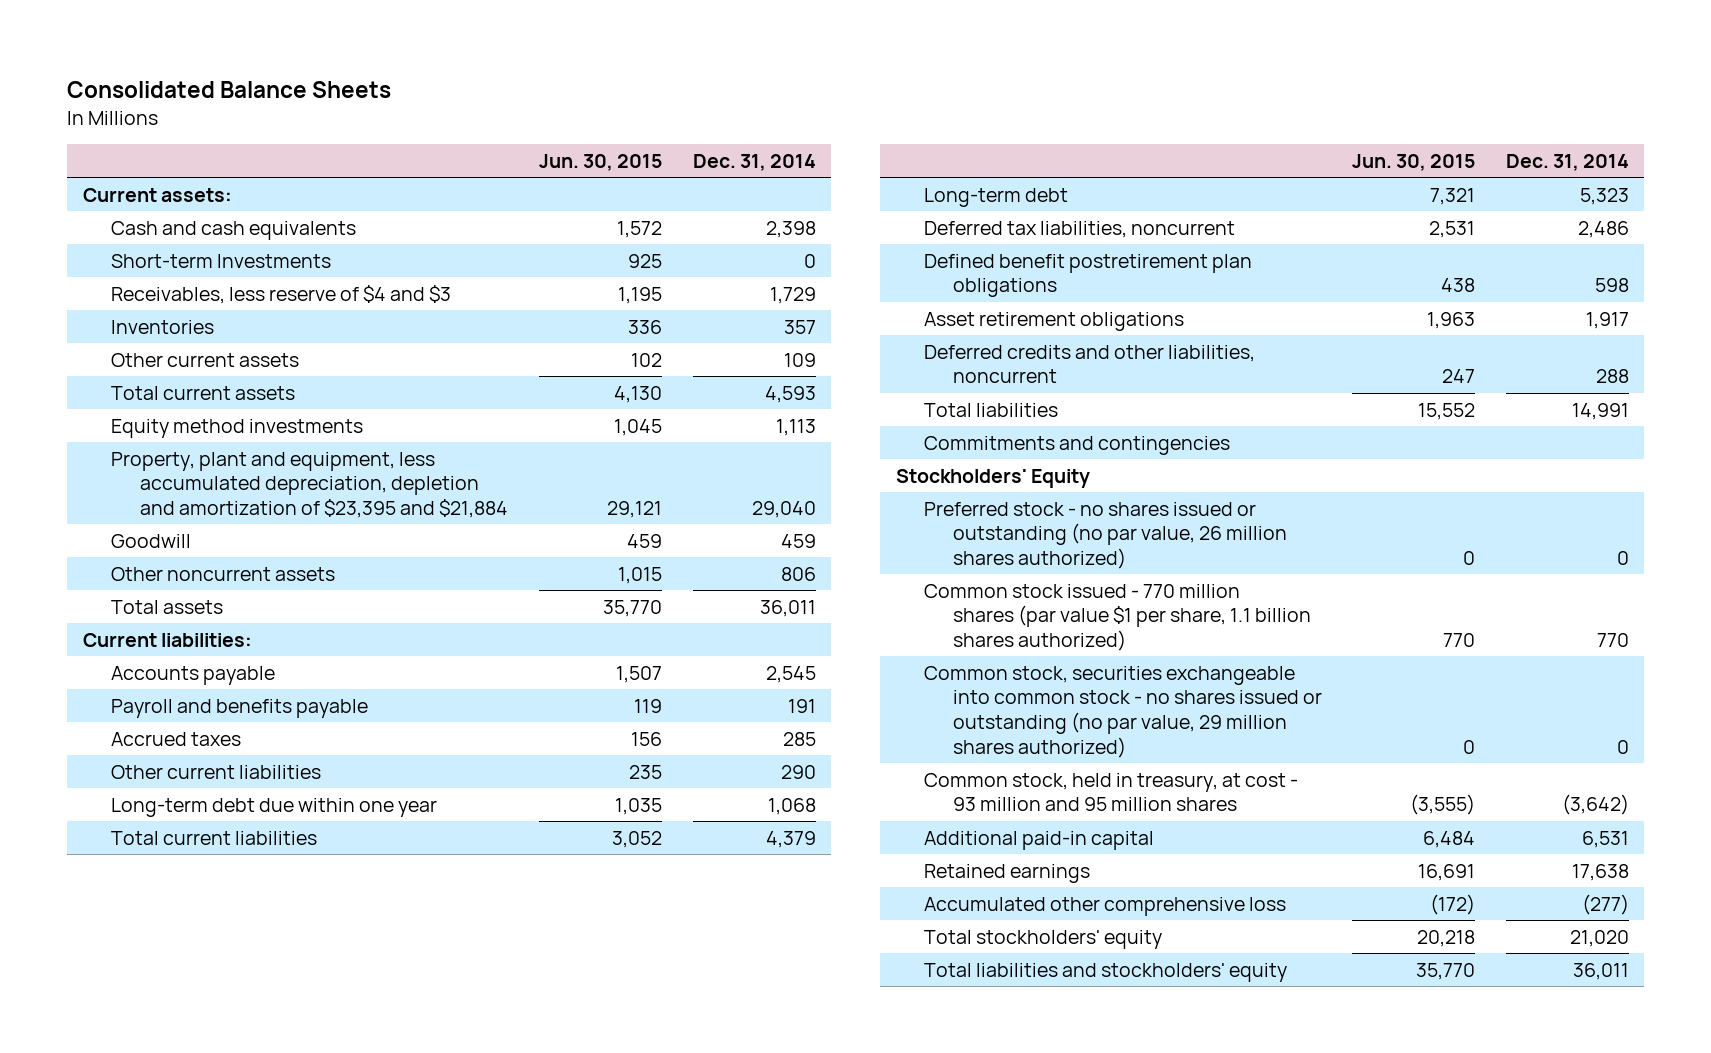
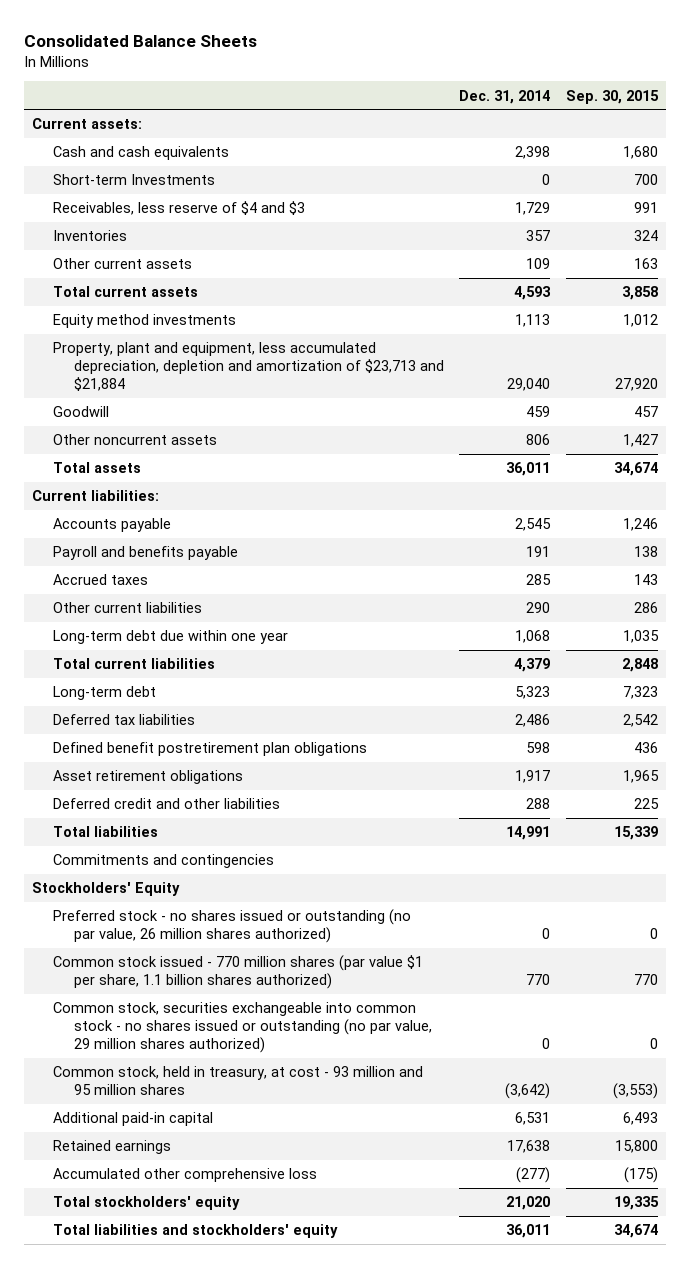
- | Jun. 30, 2015 | Dec. 31, 2014
+ | Dec. 31, 2014 | Sep. 30, 2015
- Property, plant and equipment, less accumulated depreciation, depletion and amortization of $23,395 and $21,884 | 29,121 | 29,040
+ Property, plant and equipment, less accumulated depreciation, depletion and amortization of $23,713 and $21,884 | 29,040 | 27,920
- Deferred tax liabilities, noncurrent | 2,531 | 2,486
+ Deferred tax liabilities | 2,486 | 2,542
- Deferred credits and other liabilities, noncurrent | 247 | 288
+ Deferred credit and other liabilities | 288 | 225

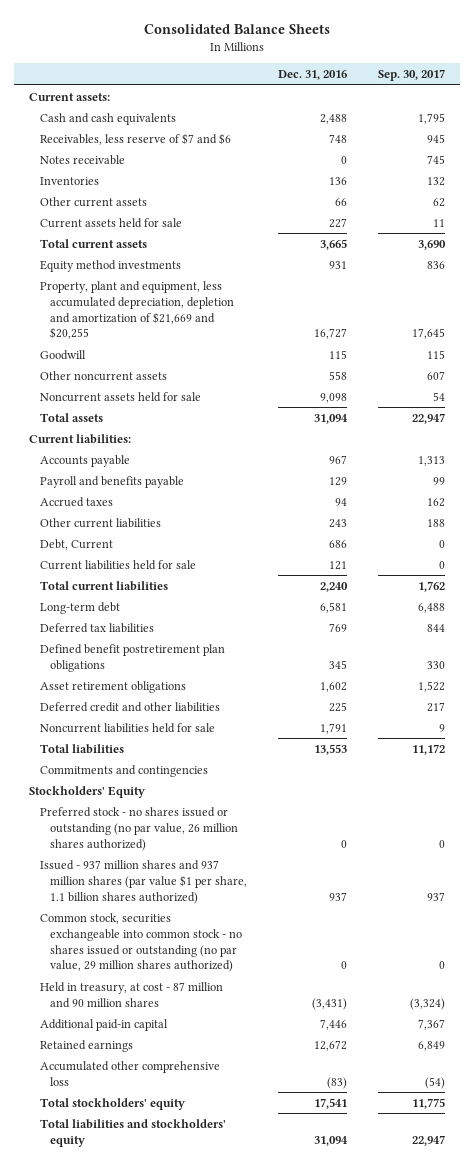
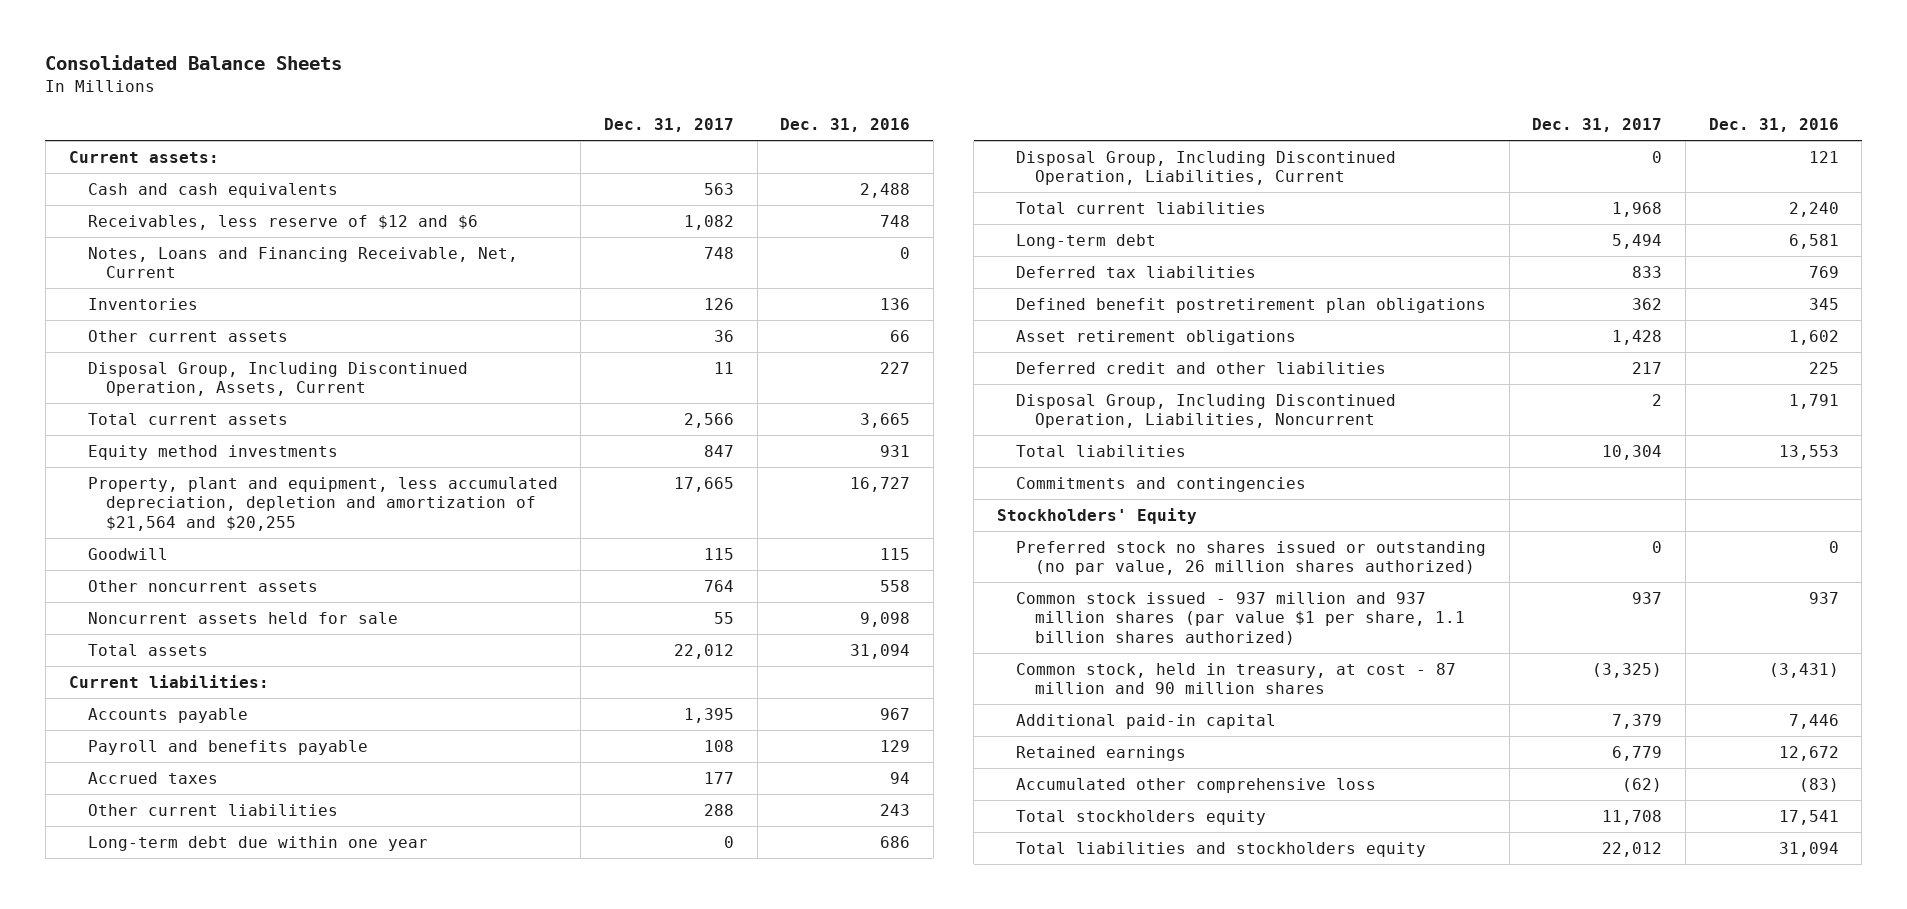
- | Dec. 31, 2016 | Sep. 30, 2017
+ | Dec. 31, 2017 | Dec. 31, 2016
- Receivables, less reserve of $7 and $6 | 748 | 945
- Notes receivable | 0 | 745
+ Receivables, less reserve of $12 and $6 | 1,082 | 748
+ Notes, Loans and Financing Receivable, Net, Current | 748 | 0
- Current assets held for sale | 227 | 11
+ Disposal Group, Including Discontinued Operation, Assets, Current | 11 | 227
- Property, plant and equipment, less accumulated depreciation, depletion and amortization of $21,669 and $20,255 | 16,727 | 17,645
+ Property, plant and equipment, less accumulated depreciation, depletion and amortization of $21,564 and $20,255 | 17,665 | 16,727
- Debt, Current | 686 | 0
- Current liabilities held for sale | 121 | 0
+ Long-term debt due within one year | 0 | 686
+ Disposal Group, Including Discontinued Operation, Liabilities, Current | 0 | 121
- Noncurrent liabilities held for sale | 1,791 | 9
+ Disposal Group, Including Discontinued Operation, Liabilities, Noncurrent | 2 | 1,791
- Preferred stock - no shares issued or outstanding (no par value, 26 million shares authorized) | 0 | 0
- Issued - 937 million shares and 937 million shares (par value $1 per share, 1.1 billion shares authorized) | 937 | 937
- Common stock, securities exchangeable into common stock - no shares issued or outstanding (no par value, 29 million shares authorized) | 0 | 0
- Held in treasury, at cost - 87 million and 90 million shares | (3,431) | (3,324)
+ Preferred stock no shares issued or outstanding (no par value, 26 million shares authorized) | 0 | 0
+ Common stock issued - 937 million and 937 million shares (par value $1 per share, 1.1 billion shares authorized) | 937 | 937
+ Common stock, held in treasury, at cost - 87 million and 90 million shares | (3,325) | (3,431)
- Total stockholders' equity | 17,541 | 11,775
- Total liabilities and stockholders' equity | 31,094 | 22,947
+ Total stockholders equity | 11,708 | 17,541
+ Total liabilities and stockholders equity | 22,012 | 31,094

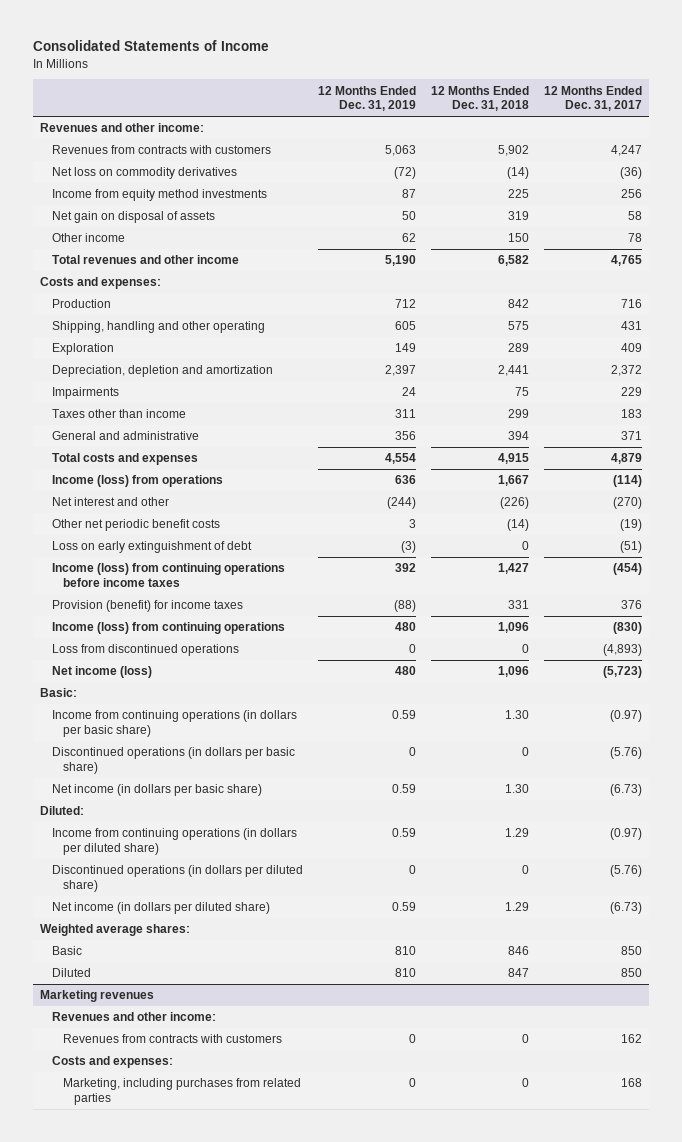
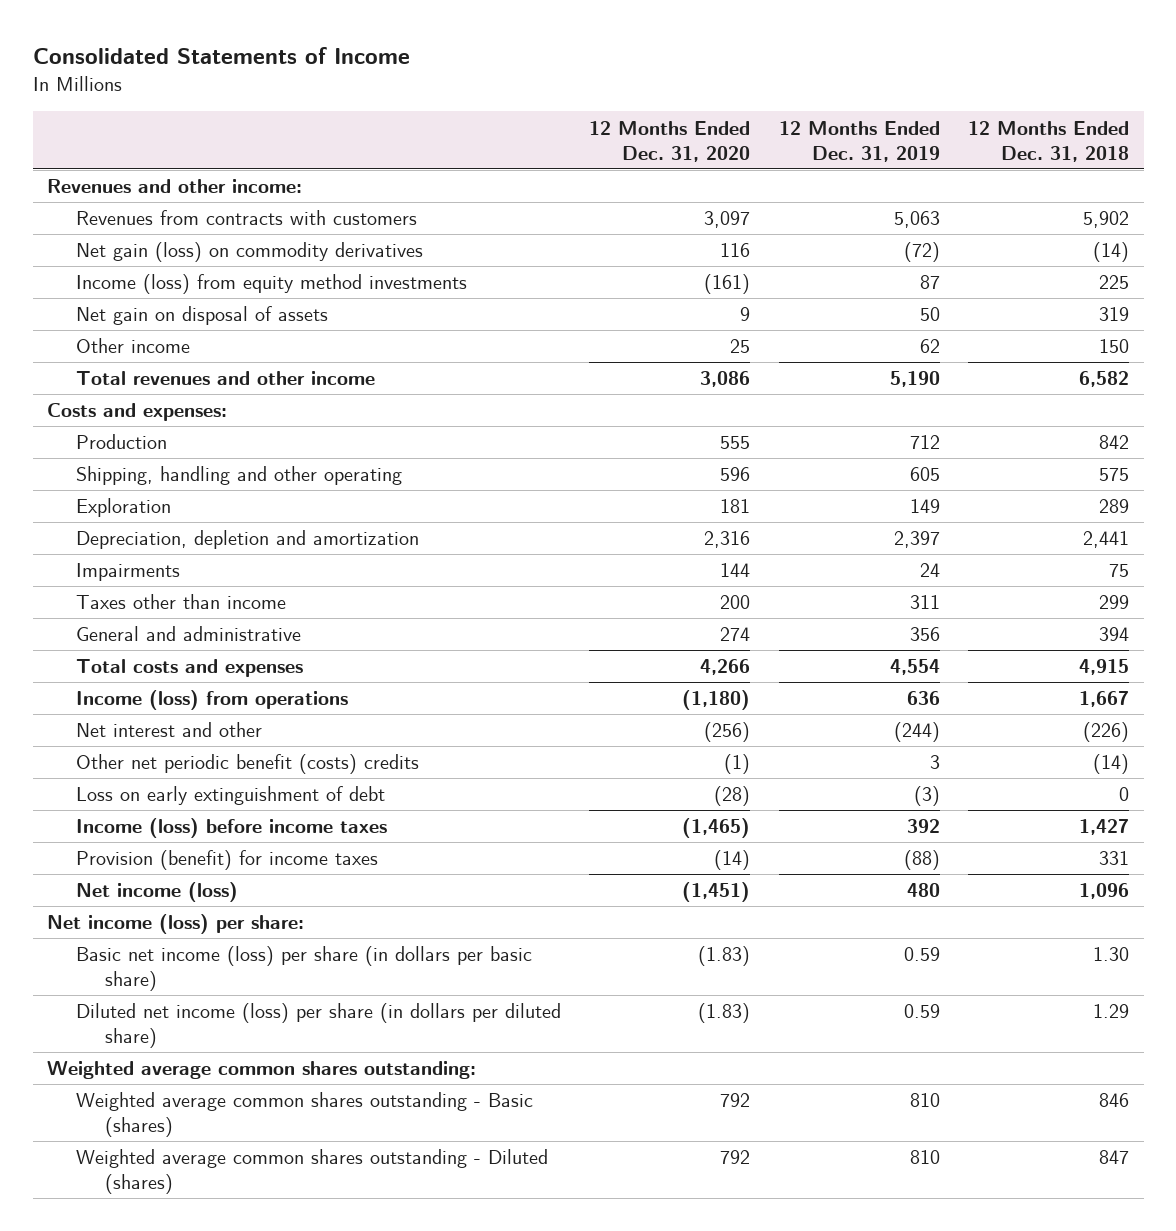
- | 12 Months Ended Dec. 31, 2019 | 12 Months Ended Dec. 31, 2018 | 12 Months Ended Dec. 31, 2017
+ | 12 Months Ended Dec. 31, 2020 | 12 Months Ended Dec. 31, 2019 | 12 Months Ended Dec. 31, 2018
- Net loss on commodity derivatives | (72) | (14) | (36)
- Income from equity method investments | 87 | 225 | 256
+ Net gain (loss) on commodity derivatives | 116 | (72) | (14)
+ Income (loss) from equity method investments | (161) | 87 | 225
- Other net periodic benefit costs | 3 | (14) | (19)
+ Other net periodic benefit (costs) credits | (1) | 3 | (14)
- Income (loss) from continuing operations before income taxes | 392 | 1,427 | (454)
+ Income (loss) before income taxes | (1,465) | 392 | 1,427
- Income (loss) from continuing operations | 480 | 1,096 | (830)
- Loss from discontinued operations | 0 | 0 | (4,893)
- Basic:
- Income from continuing operations (in dollars per basic share) | 0.59 | 1.30 | (0.97)
- Discontinued operations (in dollars per basic share) | 0 | 0 | (5.76)
- Net income (in dollars per basic share) | 0.59 | 1.30 | (6.73)
- Diluted:
- Income from continuing operations (in dollars per diluted share) | 0.59 | 1.29 | (0.97)
- Discontinued operations (in dollars per diluted share) | 0 | 0 | (5.76)
- Net income (in dollars per diluted share) | 0.59 | 1.29 | (6.73)
- Weighted average shares:
- Basic | 810 | 846 | 850
- Diluted | 810 | 847 | 850
- Marketing revenues
- Revenues and other income:
- Revenues from contracts with customers | 0 | 0 | 162
- Costs and expenses:
- Marketing, including purchases from related parties | 0 | 0 | 168
+ Net income (loss) per share:
+ Basic net income (loss) per share (in dollars per basic share) | (1.83) | 0.59 | 1.30
+ Diluted net income (loss) per share (in dollars per diluted share) | (1.83) | 0.59 | 1.29
+ Weighted average common shares outstanding:
+ Weighted average common shares outstanding - Basic (shares) | 792 | 810 | 846
+ Weighted average common shares outstanding - Diluted (shares) | 792 | 810 | 847

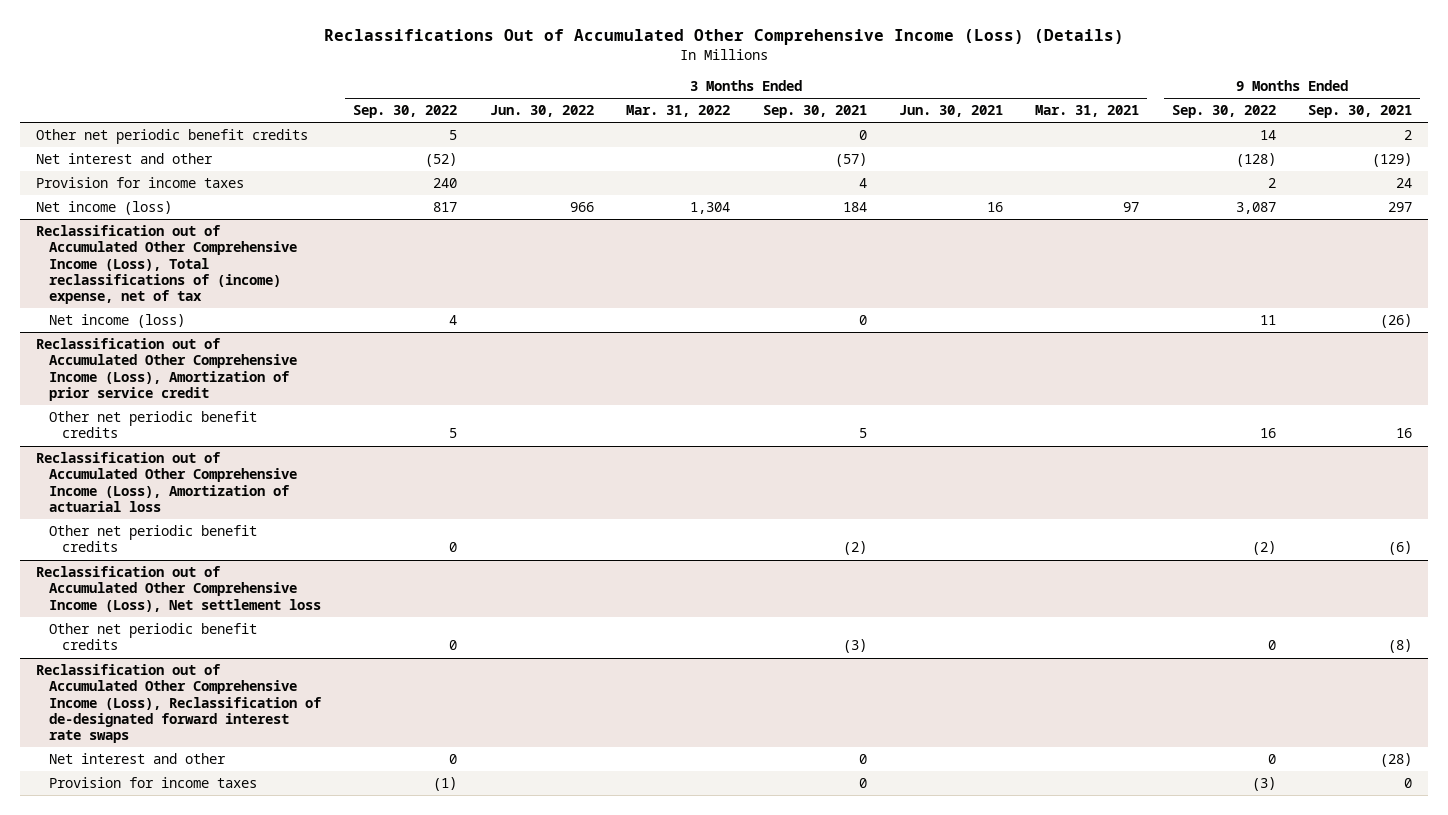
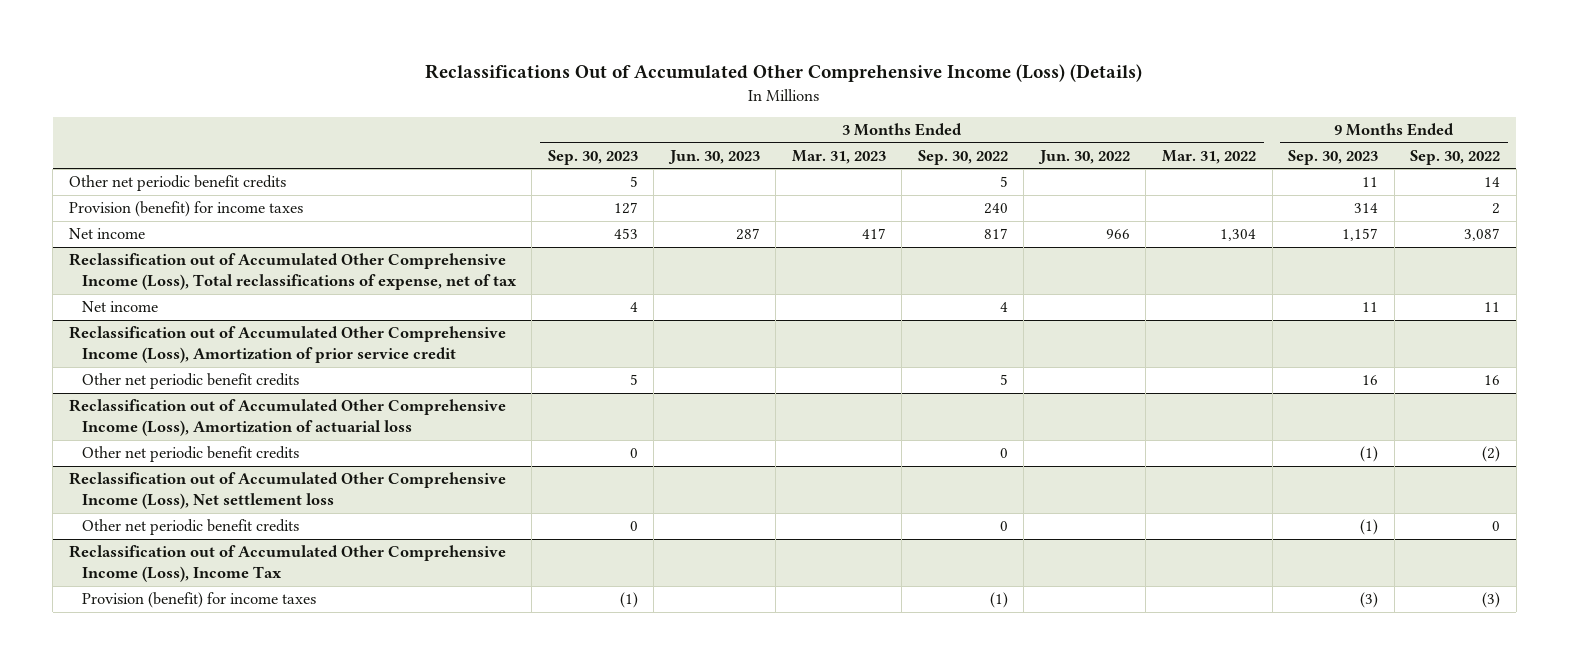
- | 3 Months Ended Sep. 30, 2022 | 3 Months Ended Jun. 30, 2022 | 3 Months Ended Mar. 31, 2022 | 3 Months Ended Sep. 30, 2021 | 3 Months Ended Jun. 30, 2021 | 3 Months Ended Mar. 31, 2021 | 9 Months Ended Sep. 30, 2022 | 9 Months Ended Sep. 30, 2021
+ | 3 Months Ended Sep. 30, 2023 | 3 Months Ended Jun. 30, 2023 | 3 Months Ended Mar. 31, 2023 | 3 Months Ended Sep. 30, 2022 | 3 Months Ended Jun. 30, 2022 | 3 Months Ended Mar. 31, 2022 | 9 Months Ended Sep. 30, 2023 | 9 Months Ended Sep. 30, 2022
- Net interest and other | (52) | | | (57) | | | (128) | (129)
- Provision for income taxes | 240 | | | 4 | | | 2 | 24
- Net income (loss) | 817 | 966 | 1,304 | 184 | 16 | 97 | 3,087 | 297
- Reclassification out of Accumulated Other Comprehensive Income (Loss), Total reclassifications of (income) expense, net of tax
- Net income (loss) | 4 | | | 0 | | | 11 | (26)
+ Provision (benefit) for income taxes | 127 | | | 240 | | | 314 | 2
+ Net income | 453 | 287 | 417 | 817 | 966 | 1,304 | 1,157 | 3,087
+ Reclassification out of Accumulated Other Comprehensive Income (Loss), Total reclassifications of expense, net of tax
+ Net income | 4 | | | 4 | | | 11 | 11
- Reclassification out of Accumulated Other Comprehensive Income (Loss), Reclassification of de-designated forward interest rate swaps
- Net interest and other | 0 | | | 0 | | | 0 | (28)
- Provision for income taxes | (1) | | | 0 | | | (3) | 0
+ Reclassification out of Accumulated Other Comprehensive Income (Loss), Income Tax
+ Provision (benefit) for income taxes | (1) | | | (1) | | | (3) | (3)

